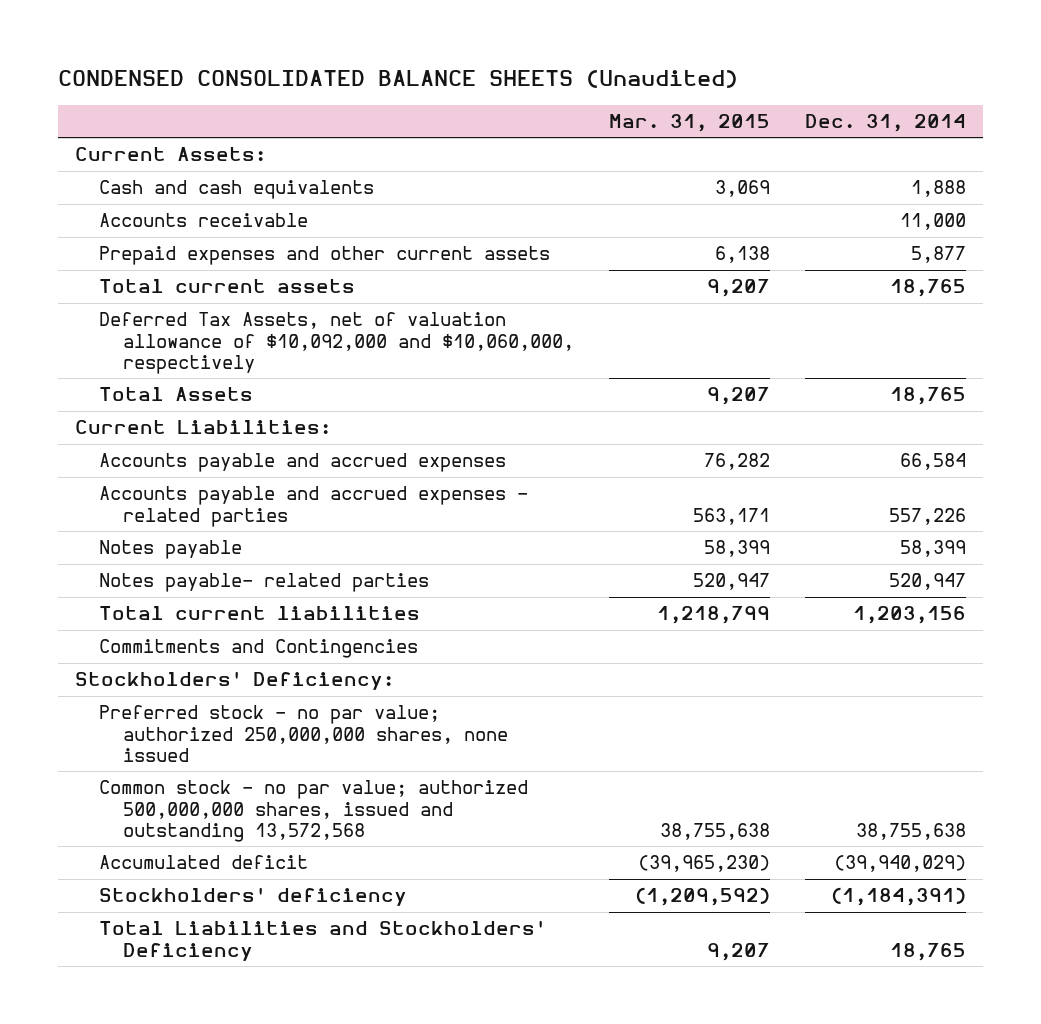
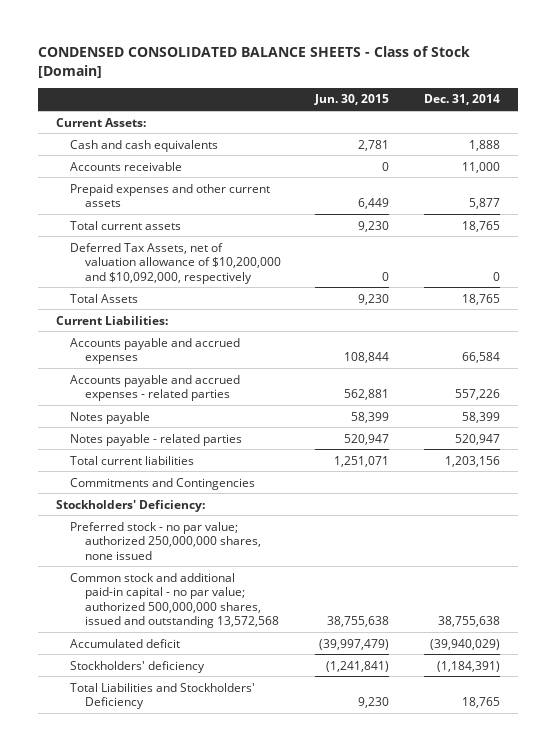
- CONDENSED CONSOLIDATED BALANCE SHEETS (Unaudited)
+ CONDENSED CONSOLIDATED BALANCE SHEETS - Class of Stock [Domain]
- | Mar. 31, 2015 | Dec. 31, 2014
+ | Jun. 30, 2015 | Dec. 31, 2014
- Deferred Tax Assets, net of valuation allowance of $10,092,000 and $10,060,000, respectively
+ Deferred Tax Assets, net of valuation allowance of $10,200,000 and $10,092,000, respectively | 0 | 0
- Notes payable- related parties | 520,947 | 520,947
+ Notes payable - related parties | 520,947 | 520,947
- Common stock - no par value; authorized 500,000,000 shares, issued and outstanding 13,572,568 | 38,755,638 | 38,755,638
+ Common stock and additional paid-in capital - no par value; authorized 500,000,000 shares, issued and outstanding 13,572,568 | 38,755,638 | 38,755,638

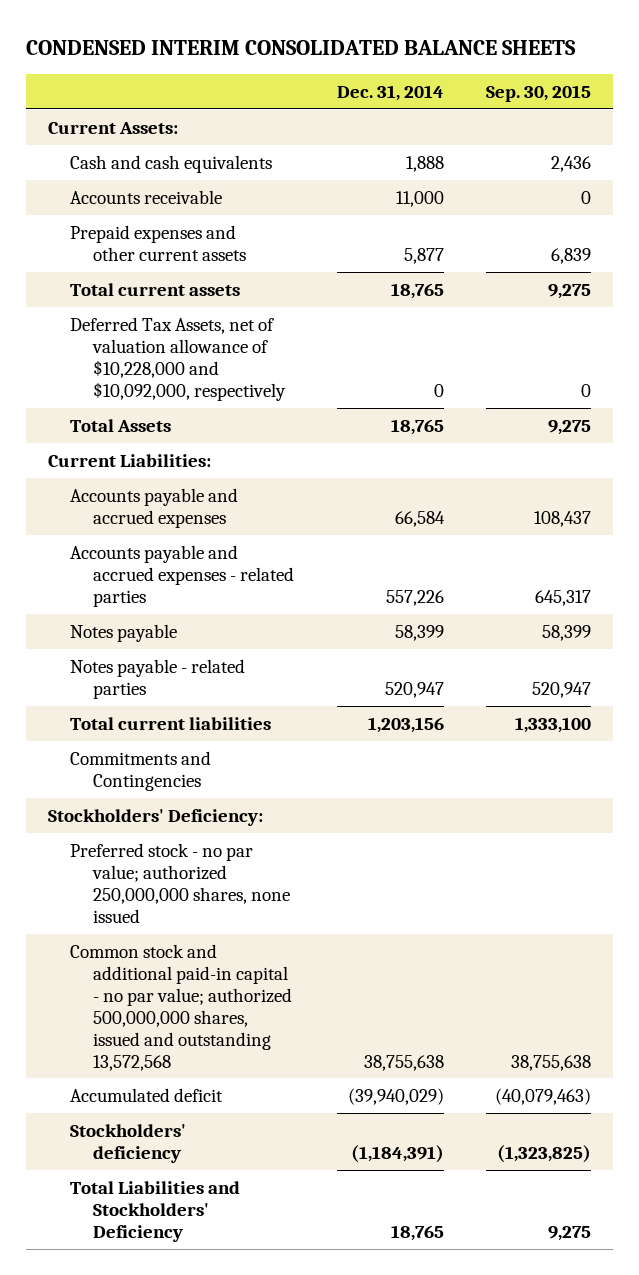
- CONDENSED CONSOLIDATED BALANCE SHEETS - Class of Stock [Domain]
+ CONDENSED INTERIM CONSOLIDATED BALANCE SHEETS
- | Jun. 30, 2015 | Dec. 31, 2014
+ | Dec. 31, 2014 | Sep. 30, 2015
- Deferred Tax Assets, net of valuation allowance of $10,200,000 and $10,092,000, respectively | 0 | 0
+ Deferred Tax Assets, net of valuation allowance of $10,228,000 and $10,092,000, respectively | 0 | 0

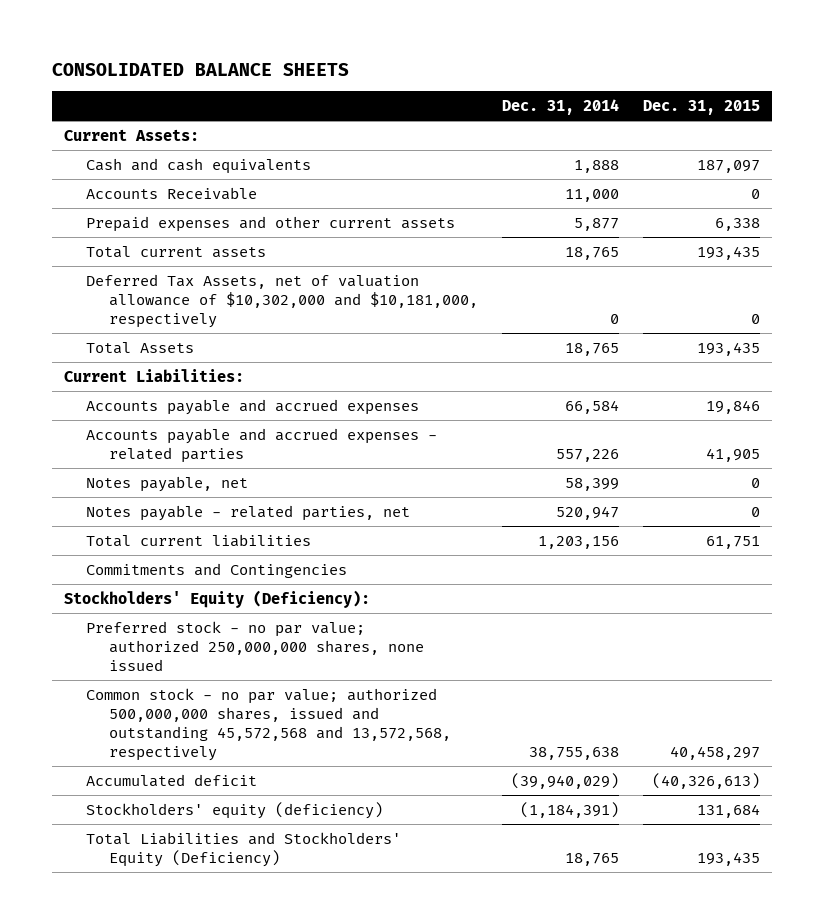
- CONDENSED INTERIM CONSOLIDATED BALANCE SHEETS
+ CONSOLIDATED BALANCE SHEETS
- | Dec. 31, 2014 | Sep. 30, 2015
+ | Dec. 31, 2014 | Dec. 31, 2015
- Accounts receivable | 11,000 | 0
+ Accounts Receivable | 11,000 | 0
- Deferred Tax Assets, net of valuation allowance of $10,228,000 and $10,092,000, respectively | 0 | 0
+ Deferred Tax Assets, net of valuation allowance of $10,302,000 and $10,181,000, respectively | 0 | 0
- Notes payable | 58,399 | 58,399
- Notes payable - related parties | 520,947 | 520,947
+ Notes payable, net | 58,399 | 0
+ Notes payable - related parties, net | 520,947 | 0
- Stockholders' Deficiency:
+ Stockholders' Equity (Deficiency):
- Common stock and additional paid-in capital - no par value; authorized 500,000,000 shares, issued and outstanding 13,572,568 | 38,755,638 | 38,755,638
+ Common stock - no par value; authorized 500,000,000 shares, issued and outstanding 45,572,568 and 13,572,568, respectively | 38,755,638 | 40,458,297
- Stockholders' deficiency | (1,184,391) | (1,323,825)
- Total Liabilities and Stockholders' Deficiency | 18,765 | 9,275
+ Stockholders' equity (deficiency) | (1,184,391) | 131,684
+ Total Liabilities and Stockholders' Equity (Deficiency) | 18,765 | 193,435

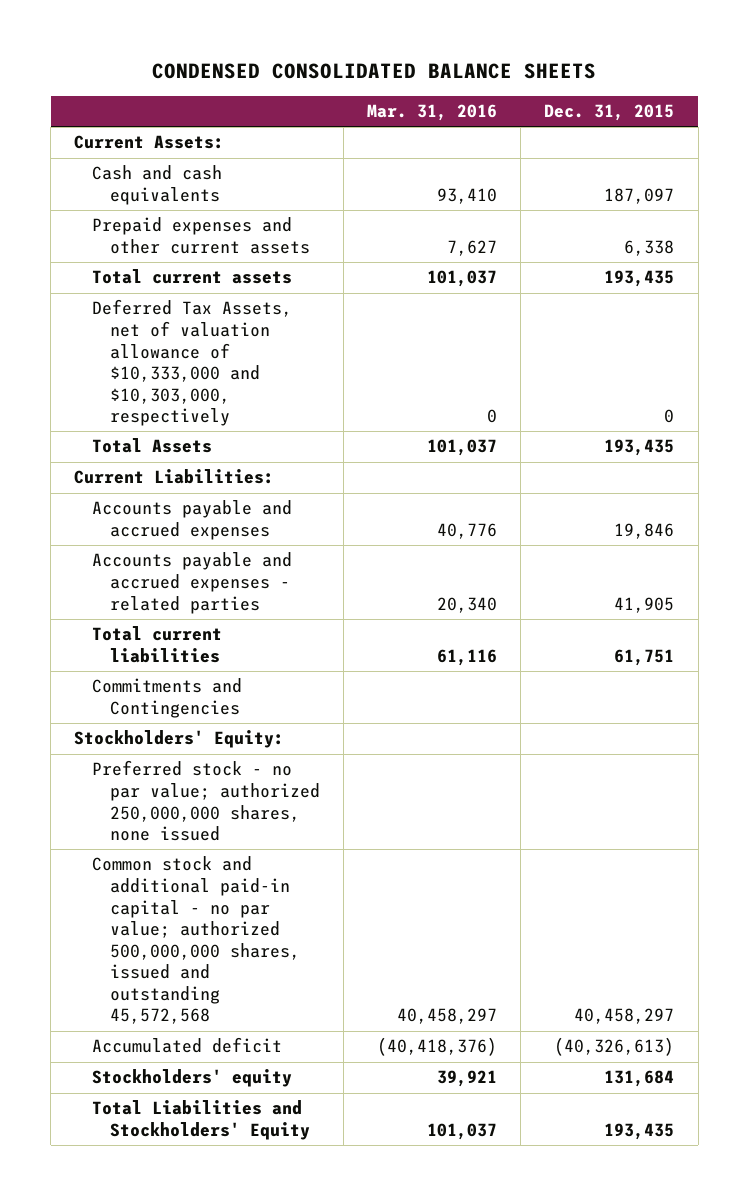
- CONSOLIDATED BALANCE SHEETS
+ CONDENSED CONSOLIDATED BALANCE SHEETS
- | Dec. 31, 2014 | Dec. 31, 2015
+ | Mar. 31, 2016 | Dec. 31, 2015
- Accounts Receivable | 11,000 | 0
- Deferred Tax Assets, net of valuation allowance of $10,302,000 and $10,181,000, respectively | 0 | 0
+ Deferred Tax Assets, net of valuation allowance of $10,333,000 and $10,303,000, respectively | 0 | 0
- Notes payable, net | 58,399 | 0
- Notes payable - related parties, net | 520,947 | 0
- Stockholders' Equity (Deficiency):
+ Stockholders' Equity:
- Common stock - no par value; authorized 500,000,000 shares, issued and outstanding 45,572,568 and 13,572,568, respectively | 38,755,638 | 40,458,297
+ Common stock and additional paid-in capital - no par value; authorized 500,000,000 shares, issued and outstanding 45,572,568 | 40,458,297 | 40,458,297
- Stockholders' equity (deficiency) | (1,184,391) | 131,684
- Total Liabilities and Stockholders' Equity (Deficiency) | 18,765 | 193,435
+ Stockholders' equity | 39,921 | 131,684
+ Total Liabilities and Stockholders' Equity | 101,037 | 193,435

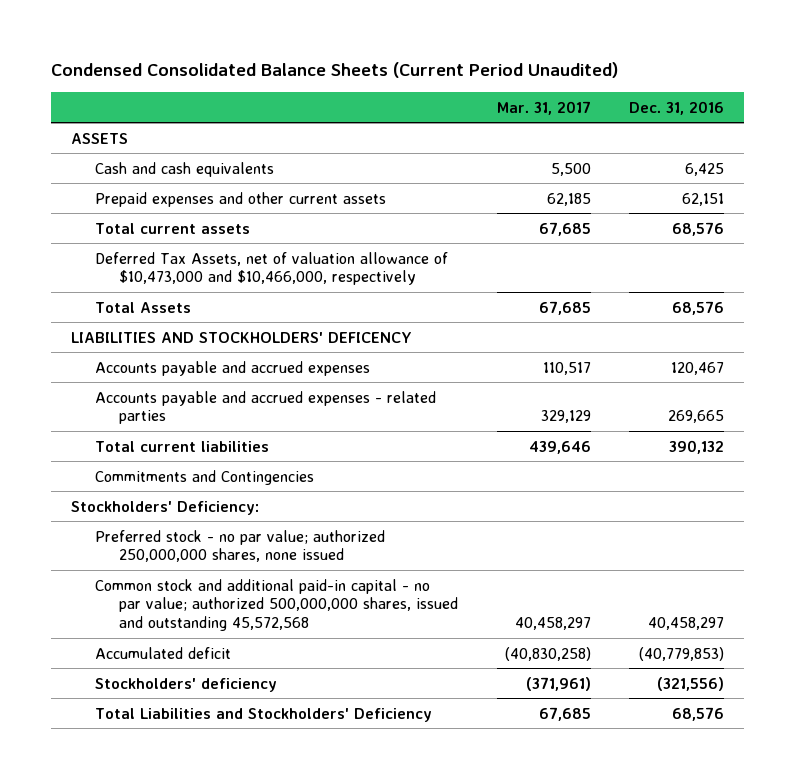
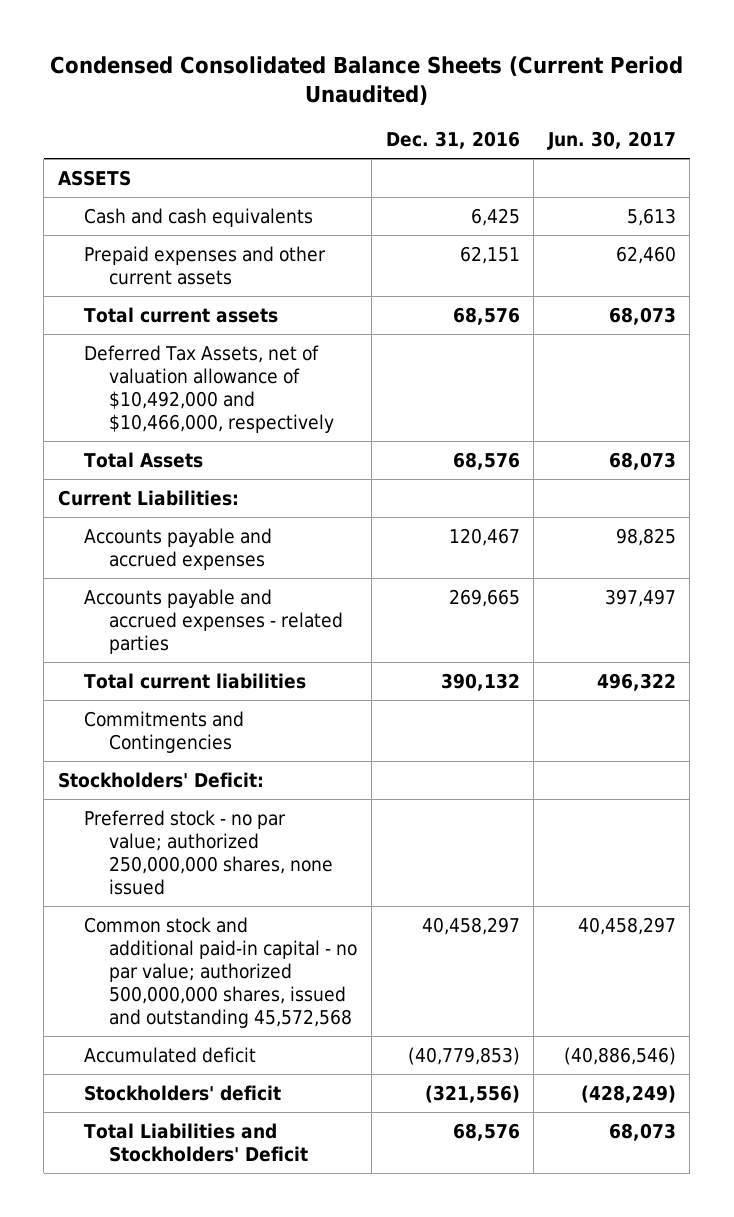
- | Mar. 31, 2017 | Dec. 31, 2016
+ | Dec. 31, 2016 | Jun. 30, 2017
- Deferred Tax Assets, net of valuation allowance of $10,473,000 and $10,466,000, respectively
+ Deferred Tax Assets, net of valuation allowance of $10,492,000 and $10,466,000, respectively
- LIABILITIES AND STOCKHOLDERS' DEFICENCY
+ Current Liabilities:
- Stockholders' Deficiency:
+ Stockholders' Deficit:
- Stockholders' deficiency | (371,961) | (321,556)
- Total Liabilities and Stockholders' Deficiency | 67,685 | 68,576
+ Stockholders' deficit | (321,556) | (428,249)
+ Total Liabilities and Stockholders' Deficit | 68,576 | 68,073

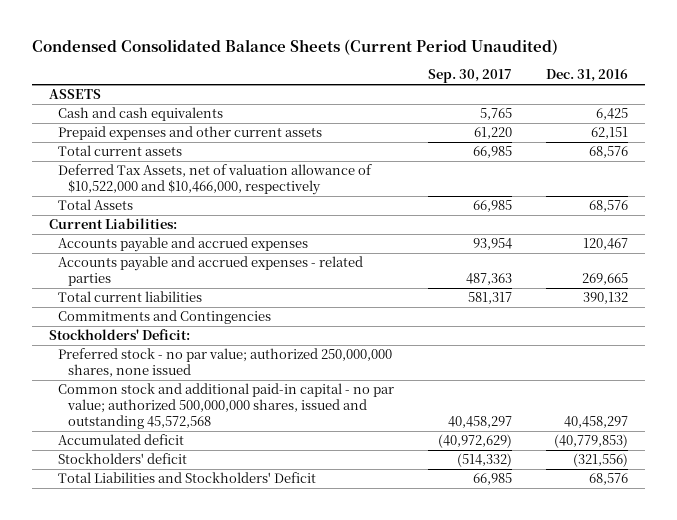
- | Dec. 31, 2016 | Jun. 30, 2017
+ | Sep. 30, 2017 | Dec. 31, 2016
- Deferred Tax Assets, net of valuation allowance of $10,492,000 and $10,466,000, respectively
+ Deferred Tax Assets, net of valuation allowance of $10,522,000 and $10,466,000, respectively

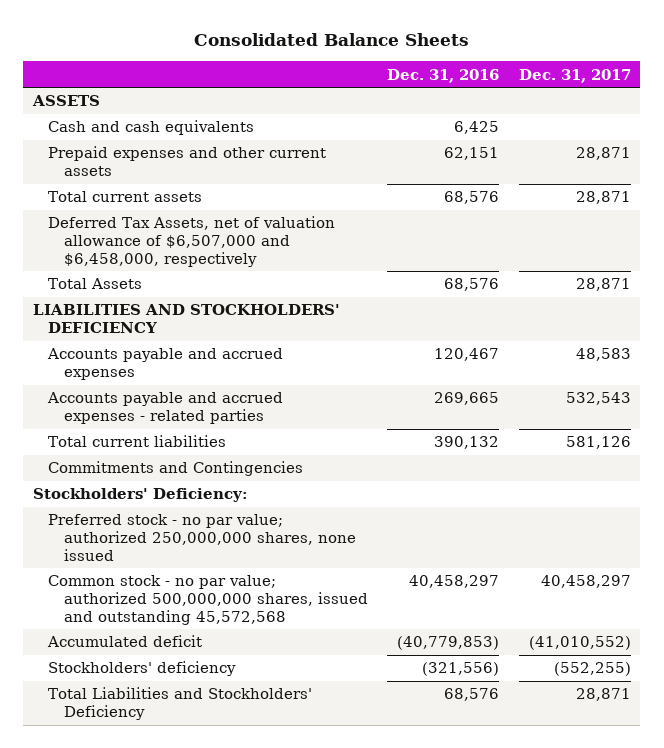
- Condensed Consolidated Balance Sheets (Current Period Unaudited)
+ Consolidated Balance Sheets
- | Sep. 30, 2017 | Dec. 31, 2016
+ | Dec. 31, 2016 | Dec. 31, 2017
- Deferred Tax Assets, net of valuation allowance of $10,522,000 and $10,466,000, respectively
+ Deferred Tax Assets, net of valuation allowance of $6,507,000 and $6,458,000, respectively
- Current Liabilities:
+ LIABILITIES AND STOCKHOLDERS' DEFICIENCY
- Stockholders' Deficit:
+ Stockholders' Deficiency:
- Common stock and additional paid-in capital - no par value; authorized 500,000,000 shares, issued and outstanding 45,572,568 | 40,458,297 | 40,458,297
+ Common stock - no par value; authorized 500,000,000 shares, issued and outstanding 45,572,568 | 40,458,297 | 40,458,297
- Stockholders' deficit | (514,332) | (321,556)
- Total Liabilities and Stockholders' Deficit | 66,985 | 68,576
+ Stockholders' deficiency | (321,556) | (552,255)
+ Total Liabilities and Stockholders' Deficiency | 68,576 | 28,871

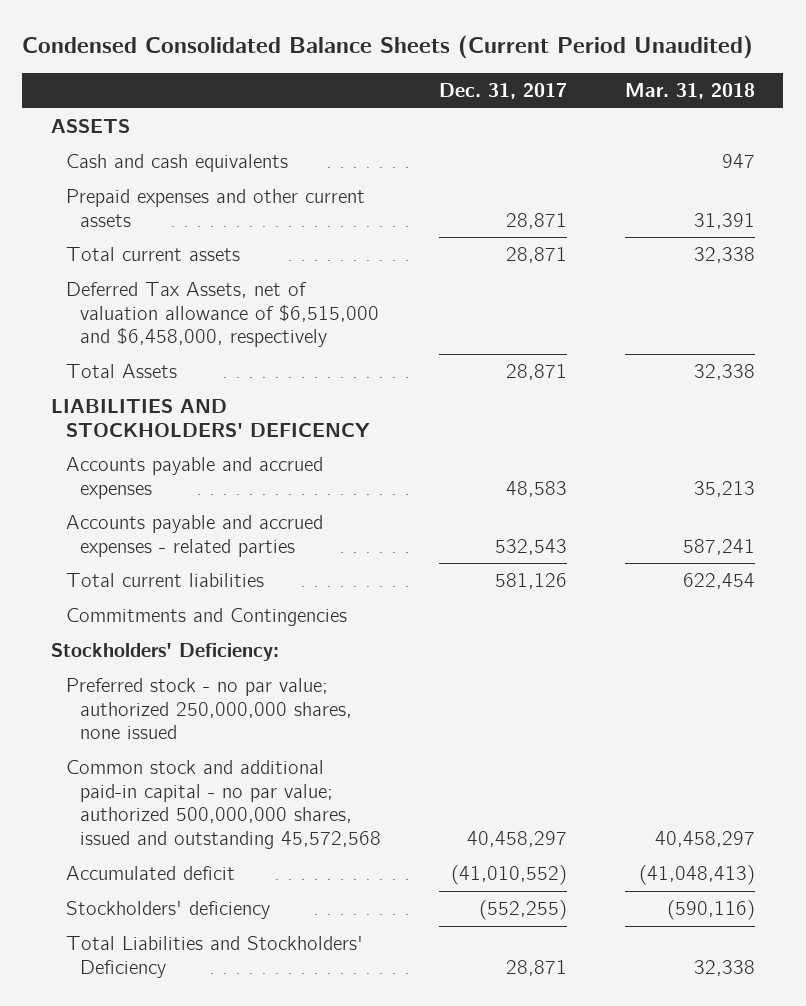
- Consolidated Balance Sheets
+ Condensed Consolidated Balance Sheets (Current Period Unaudited)
- | Dec. 31, 2016 | Dec. 31, 2017
+ | Dec. 31, 2017 | Mar. 31, 2018
- Deferred Tax Assets, net of valuation allowance of $6,507,000 and $6,458,000, respectively
+ Deferred Tax Assets, net of valuation allowance of $6,515,000 and $6,458,000, respectively
- LIABILITIES AND STOCKHOLDERS' DEFICIENCY
+ LIABILITIES AND STOCKHOLDERS' DEFICENCY
- Common stock - no par value; authorized 500,000,000 shares, issued and outstanding 45,572,568 | 40,458,297 | 40,458,297
+ Common stock and additional paid-in capital - no par value; authorized 500,000,000 shares, issued and outstanding 45,572,568 | 40,458,297 | 40,458,297

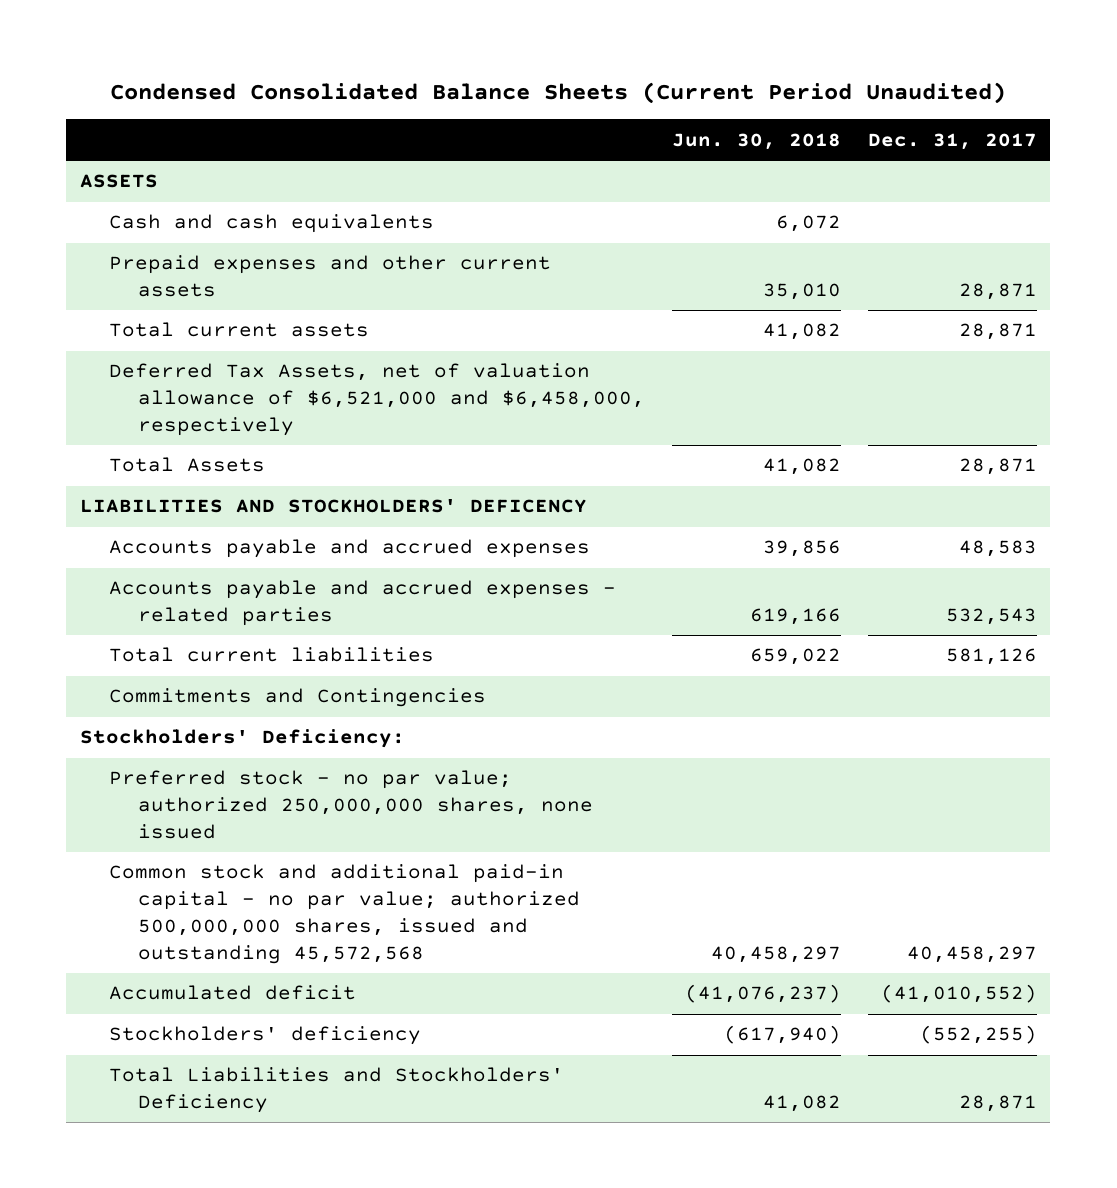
- | Dec. 31, 2017 | Mar. 31, 2018
+ | Jun. 30, 2018 | Dec. 31, 2017
- Deferred Tax Assets, net of valuation allowance of $6,515,000 and $6,458,000, respectively
+ Deferred Tax Assets, net of valuation allowance of $6,521,000 and $6,458,000, respectively

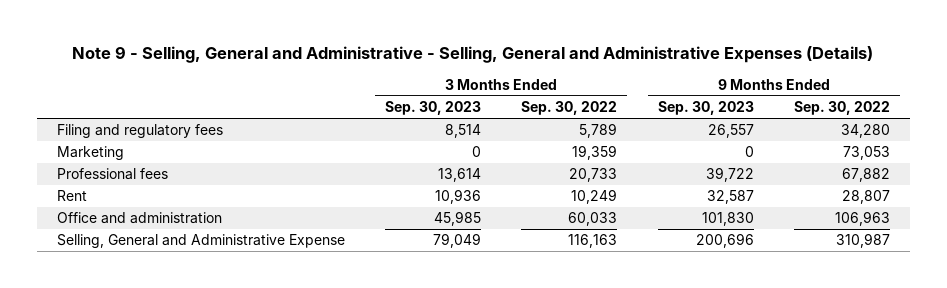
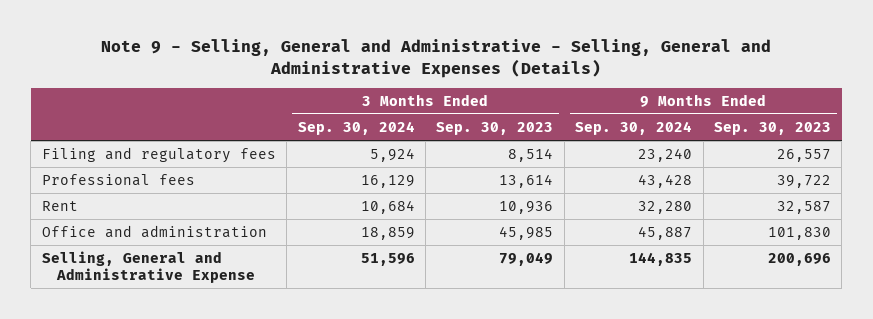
- | 3 Months Ended Sep. 30, 2023 | 3 Months Ended Sep. 30, 2022 | 9 Months Ended Sep. 30, 2023 | 9 Months Ended Sep. 30, 2022
+ | 3 Months Ended Sep. 30, 2024 | 3 Months Ended Sep. 30, 2023 | 9 Months Ended Sep. 30, 2024 | 9 Months Ended Sep. 30, 2023
- Marketing | 0 | 19,359 | 0 | 73,053

